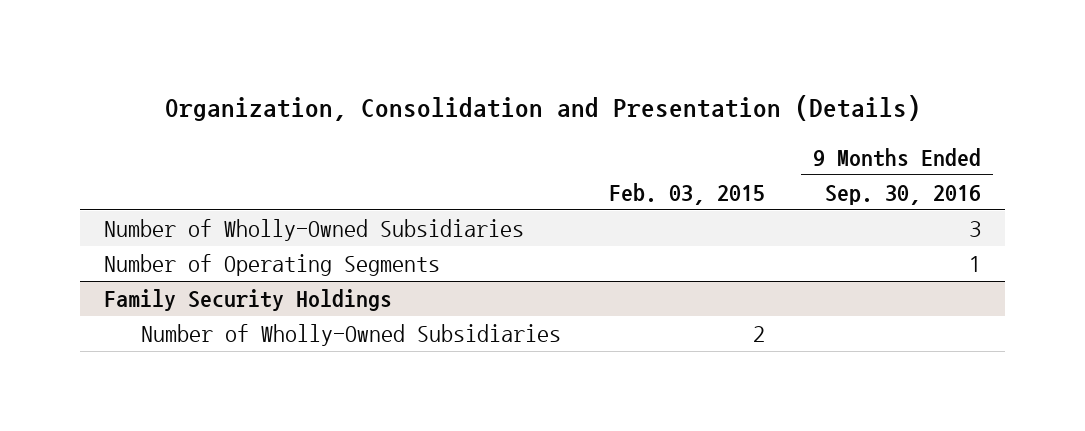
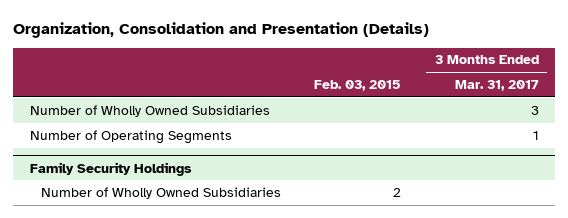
- | Feb. 03, 2015 | 9 Months Ended Sep. 30, 2016
+ | Feb. 03, 2015 | 3 Months Ended Mar. 31, 2017
- Number of Wholly-Owned Subsidiaries | | 3
+ Number of Wholly Owned Subsidiaries | | 3
@ Family Security Holdings
- Number of Wholly-Owned Subsidiaries | 2 |
+ Number of Wholly Owned Subsidiaries | 2 |

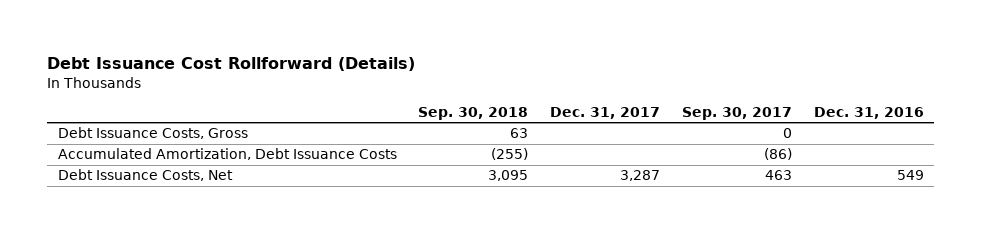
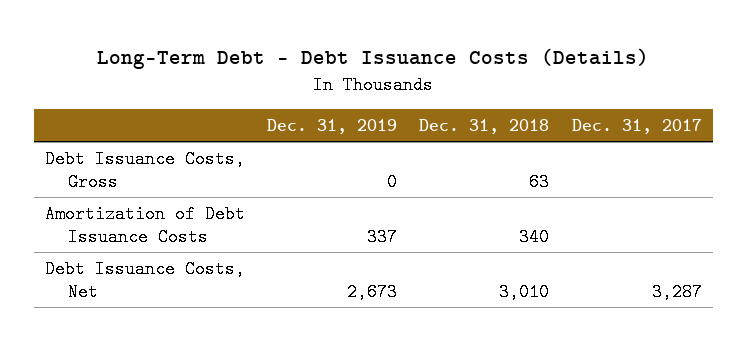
- Debt Issuance Cost Rollforward (Details)
+ Long-Term Debt - Debt Issuance Costs (Details)
- | Sep. 30, 2018 | Dec. 31, 2017 | Sep. 30, 2017 | Dec. 31, 2016
+ | Dec. 31, 2019 | Dec. 31, 2018 | Dec. 31, 2017
- Accumulated Amortization, Debt Issuance Costs | (255) | | (86) |
+ Amortization of Debt Issuance Costs | 337 | 340 |

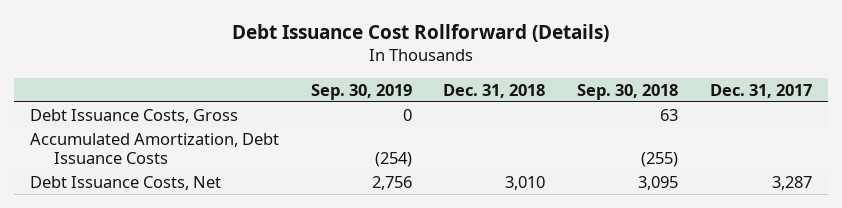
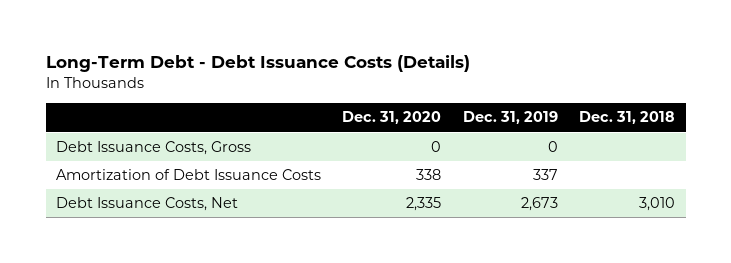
- Debt Issuance Cost Rollforward (Details)
+ Long-Term Debt - Debt Issuance Costs (Details)
- | Sep. 30, 2019 | Dec. 31, 2018 | Sep. 30, 2018 | Dec. 31, 2017
+ | Dec. 31, 2020 | Dec. 31, 2019 | Dec. 31, 2018
- Accumulated Amortization, Debt Issuance Costs | (254) | | (255) |
+ Amortization of Debt Issuance Costs | 338 | 337 |

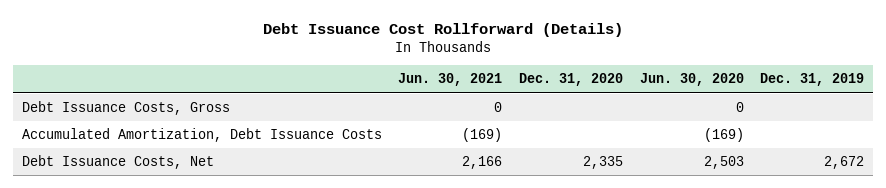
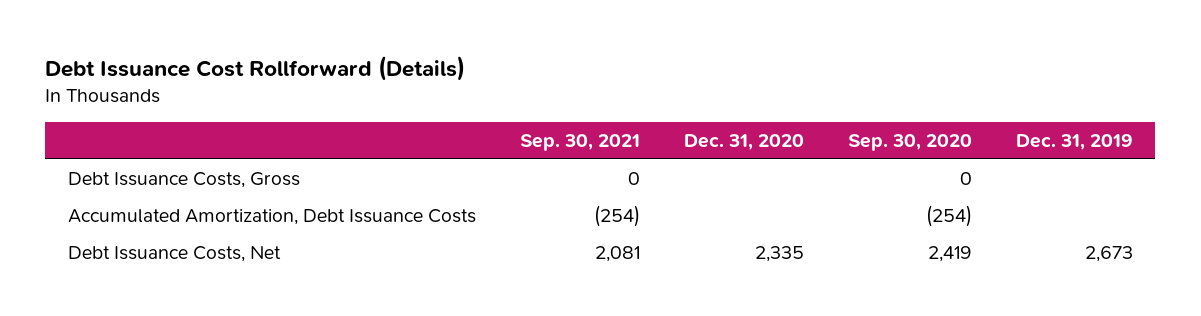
- | Jun. 30, 2021 | Dec. 31, 2020 | Jun. 30, 2020 | Dec. 31, 2019
+ | Sep. 30, 2021 | Dec. 31, 2020 | Sep. 30, 2020 | Dec. 31, 2019
- Debt Issuance Costs, Net | 2,166 | 2,335 | 2,503 | 2,672
+ Debt Issuance Costs, Net | 2,081 | 2,335 | 2,419 | 2,673

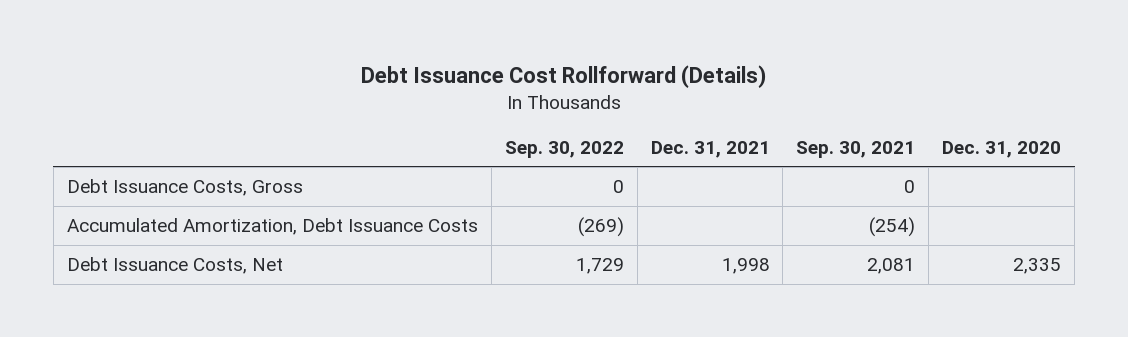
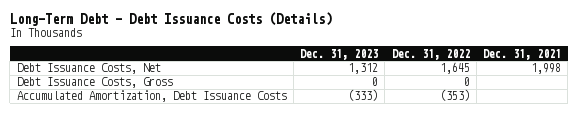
- Debt Issuance Cost Rollforward (Details)
+ Long-Term Debt - Debt Issuance Costs (Details)
- | Sep. 30, 2022 | Dec. 31, 2021 | Sep. 30, 2021 | Dec. 31, 2020
+ | Dec. 31, 2023 | Dec. 31, 2022 | Dec. 31, 2021
moved up: Debt Issuance Costs, Net | 1,312 | 1,645 | 1,998

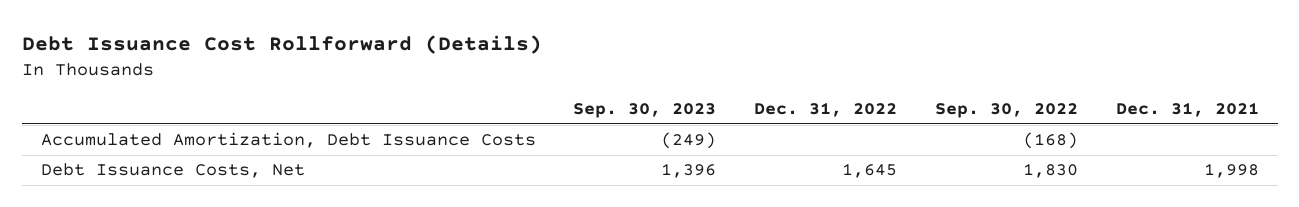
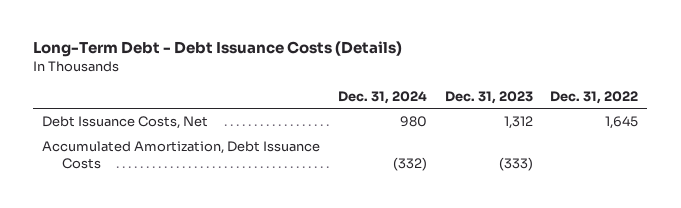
- Debt Issuance Cost Rollforward (Details)
+ Long-Term Debt - Debt Issuance Costs (Details)
- | Sep. 30, 2023 | Dec. 31, 2022 | Sep. 30, 2022 | Dec. 31, 2021
+ | Dec. 31, 2024 | Dec. 31, 2023 | Dec. 31, 2022
moved down: Accumulated Amortization, Debt Issuance Costs | (332) | (333) |

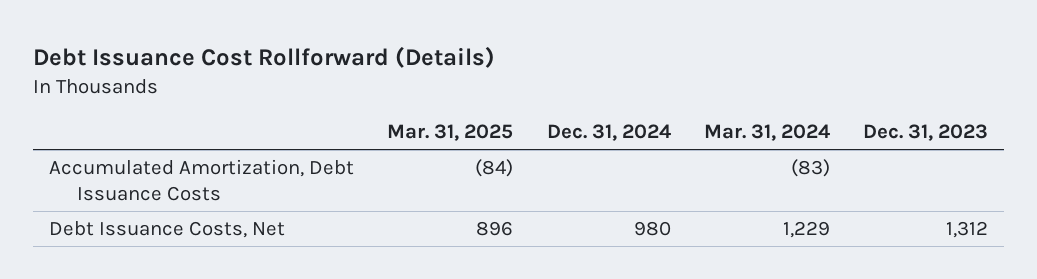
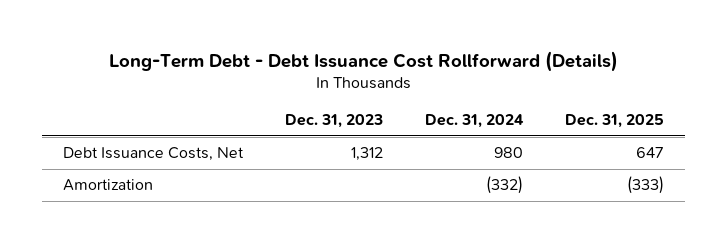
- Debt Issuance Cost Rollforward (Details)
+ Long-Term Debt - Debt Issuance Cost Rollforward (Details)
- | Mar. 31, 2025 | Dec. 31, 2024 | Mar. 31, 2024 | Dec. 31, 2023
+ | Dec. 31, 2023 | Dec. 31, 2024 | Dec. 31, 2025
- Accumulated Amortization, Debt Issuance Costs | (84) | | (83) |
+ Amortization | | (332) | (333)

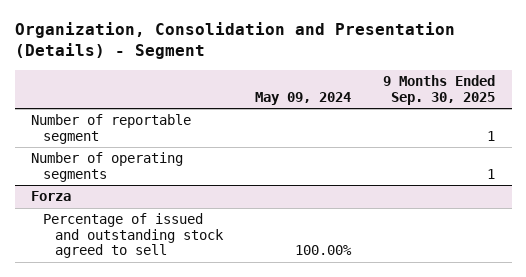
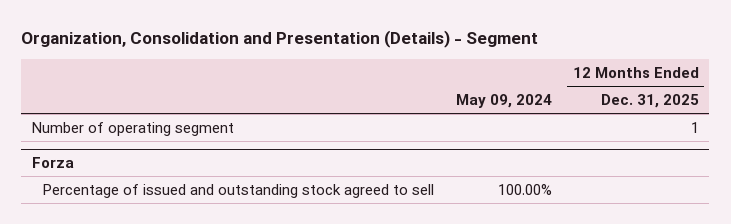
- | May 09, 2024 | 9 Months Ended Sep. 30, 2025
+ | May 09, 2024 | 12 Months Ended Dec. 31, 2025
- Number of reportable segment | | 1
- Number of operating segments | | 1
+ Number of operating segment | | 1

